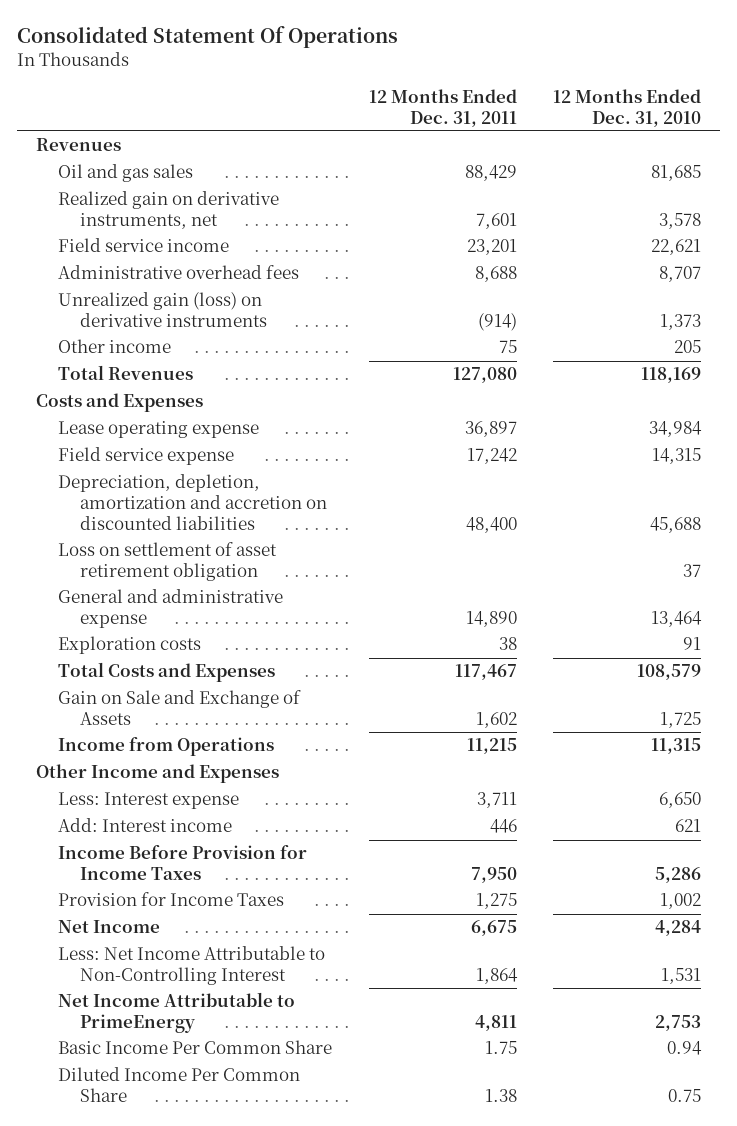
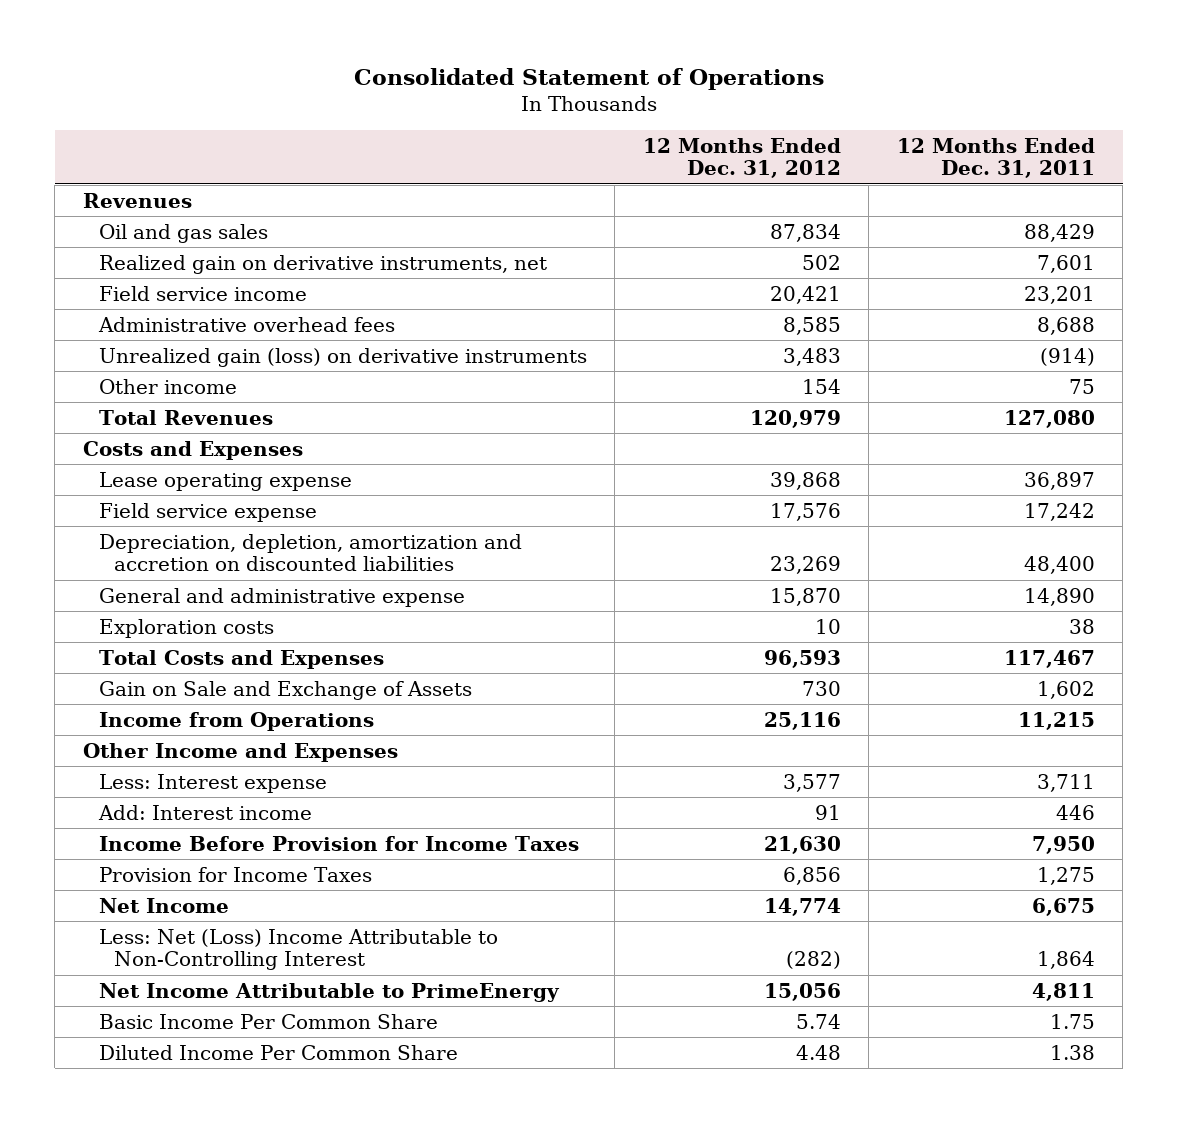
- Consolidated Statement Of Operations
+ Consolidated Statement of Operations
- | 12 Months Ended Dec. 31, 2011 | 12 Months Ended Dec. 31, 2010
+ | 12 Months Ended Dec. 31, 2012 | 12 Months Ended Dec. 31, 2011
- Loss on settlement of asset retirement obligation | | 37
- Less: Net Income Attributable to Non-Controlling Interest | 1,864 | 1,531
+ Less: Net (Loss) Income Attributable to Non-Controlling Interest | (282) | 1,864

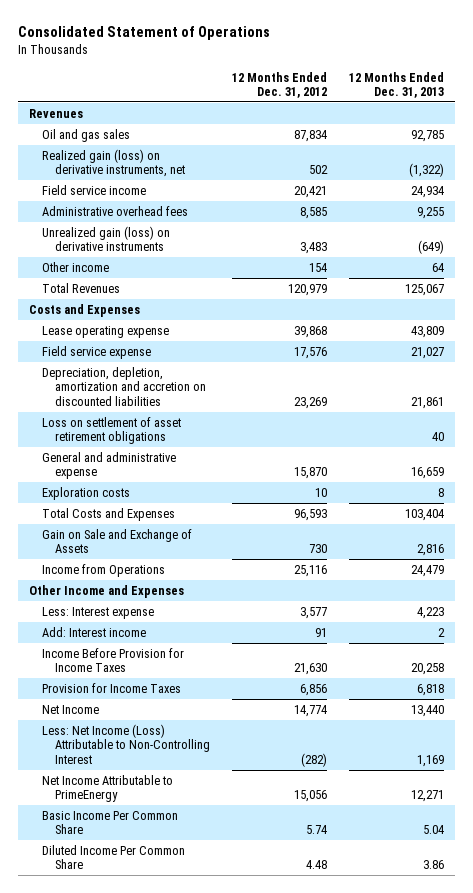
- | 12 Months Ended Dec. 31, 2012 | 12 Months Ended Dec. 31, 2011
+ | 12 Months Ended Dec. 31, 2012 | 12 Months Ended Dec. 31, 2013
- Realized gain on derivative instruments, net | 502 | 7,601
+ Realized gain (loss) on derivative instruments, net | 502 | (1,322)
+ Loss on settlement of asset retirement obligations | | 40
- Less: Net (Loss) Income Attributable to Non-Controlling Interest | (282) | 1,864
+ Less: Net Income (Loss) Attributable to Non-Controlling Interest | (282) | 1,169

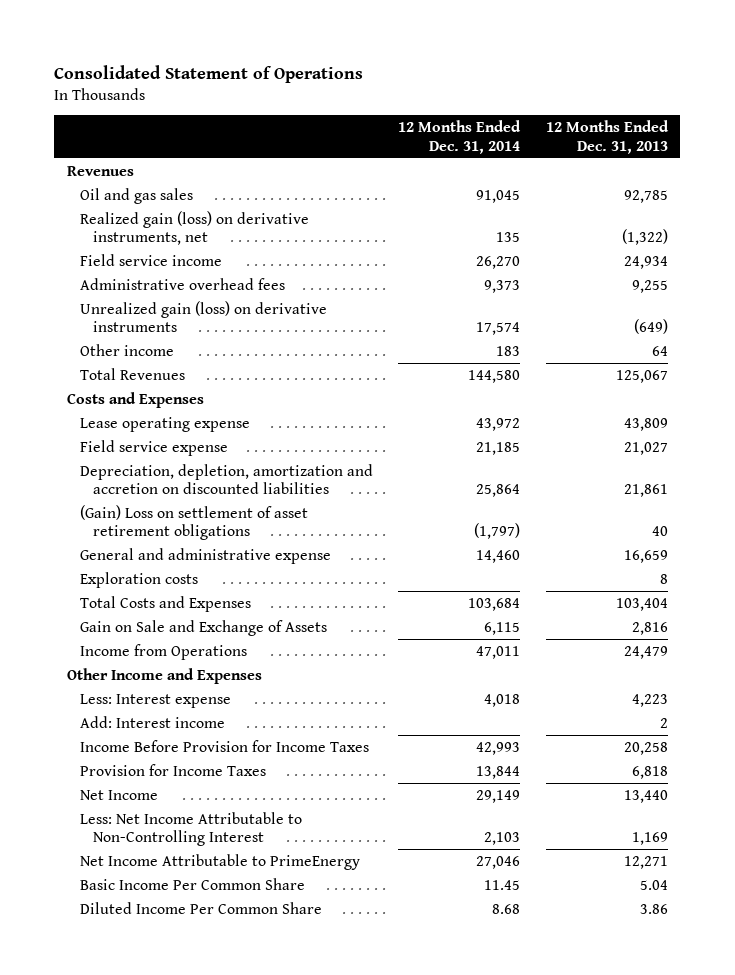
- | 12 Months Ended Dec. 31, 2012 | 12 Months Ended Dec. 31, 2013
+ | 12 Months Ended Dec. 31, 2014 | 12 Months Ended Dec. 31, 2013
- Loss on settlement of asset retirement obligations | | 40
+ (Gain) Loss on settlement of asset retirement obligations | (1,797) | 40
- Less: Net Income (Loss) Attributable to Non-Controlling Interest | (282) | 1,169
+ Less: Net Income Attributable to Non-Controlling Interest | 2,103 | 1,169

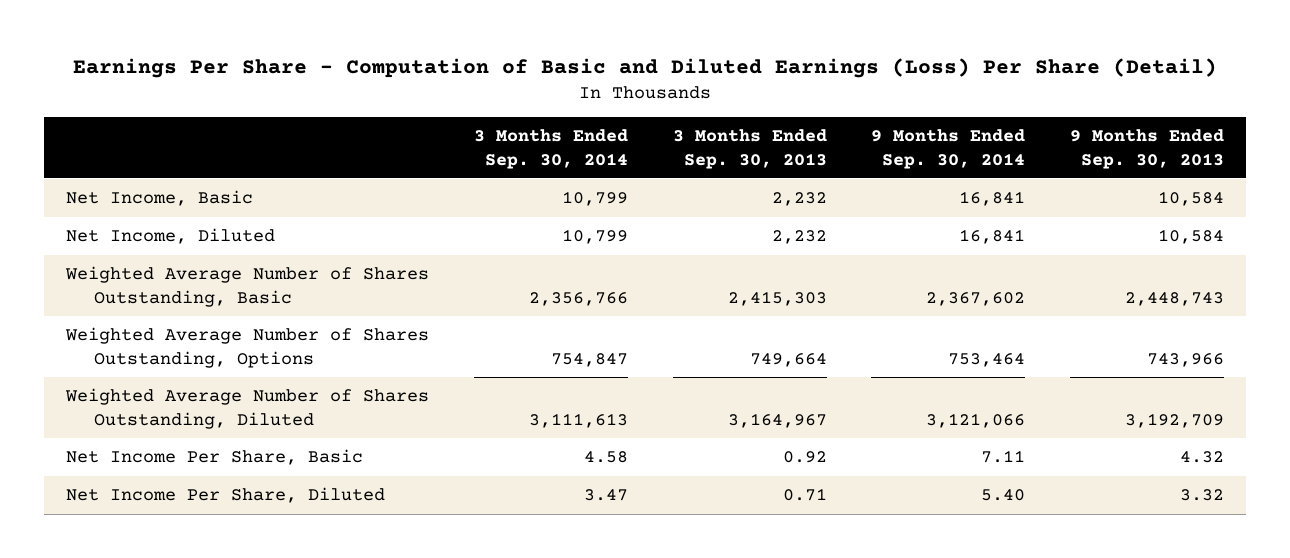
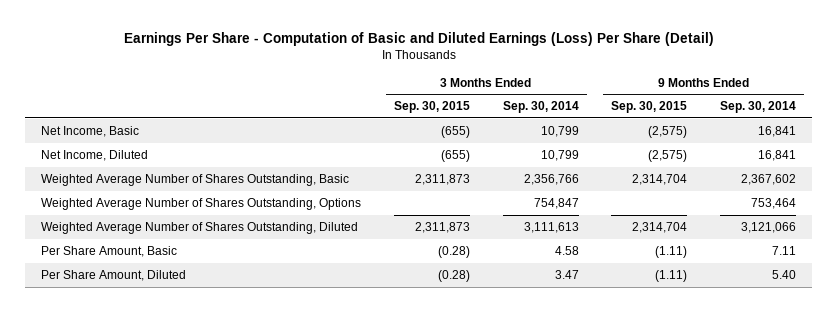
- | 3 Months Ended Sep. 30, 2014 | 3 Months Ended Sep. 30, 2013 | 9 Months Ended Sep. 30, 2014 | 9 Months Ended Sep. 30, 2013
+ | 3 Months Ended Sep. 30, 2015 | 3 Months Ended Sep. 30, 2014 | 9 Months Ended Sep. 30, 2015 | 9 Months Ended Sep. 30, 2014
- Net Income Per Share, Basic | 4.58 | 0.92 | 7.11 | 4.32
- Net Income Per Share, Diluted | 3.47 | 0.71 | 5.40 | 3.32
+ Per Share Amount, Basic | (0.28) | 4.58 | (1.11) | 7.11
+ Per Share Amount, Diluted | (0.28) | 3.47 | (1.11) | 5.40

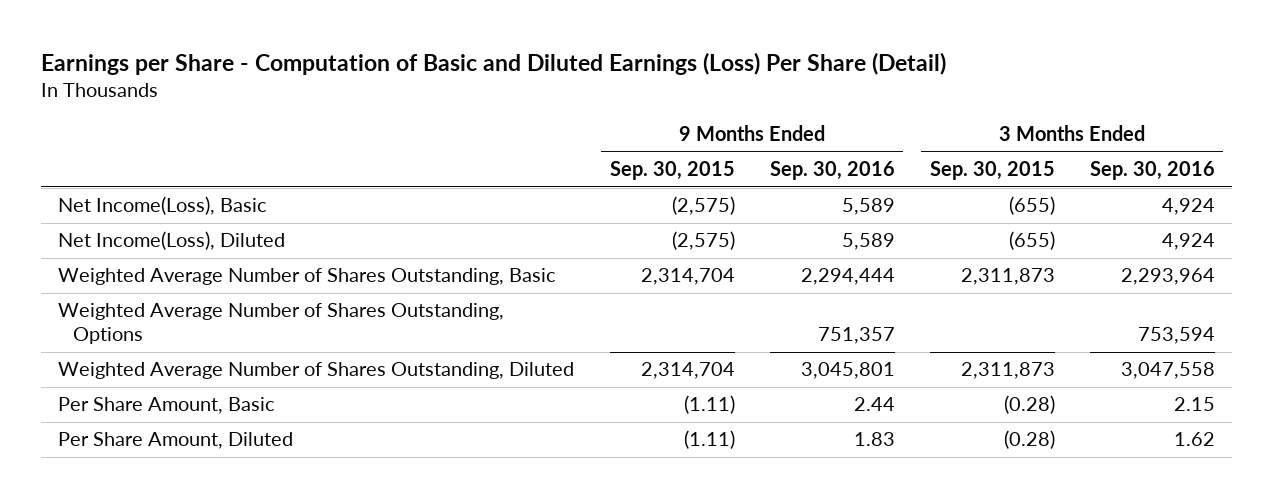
- Earnings Per Share - Computation of Basic and Diluted Earnings (Loss) Per Share (Detail)
+ Earnings per Share - Computation of Basic and Diluted Earnings (Loss) Per Share (Detail)
- | 3 Months Ended Sep. 30, 2015 | 3 Months Ended Sep. 30, 2014 | 9 Months Ended Sep. 30, 2015 | 9 Months Ended Sep. 30, 2014
+ | 9 Months Ended Sep. 30, 2015 | 9 Months Ended Sep. 30, 2016 | 3 Months Ended Sep. 30, 2015 | 3 Months Ended Sep. 30, 2016
- Net Income, Basic | (655) | 10,799 | (2,575) | 16,841
- Net Income, Diluted | (655) | 10,799 | (2,575) | 16,841
+ Net Income(Loss), Basic | (2,575) | 5,589 | (655) | 4,924
+ Net Income(Loss), Diluted | (2,575) | 5,589 | (655) | 4,924

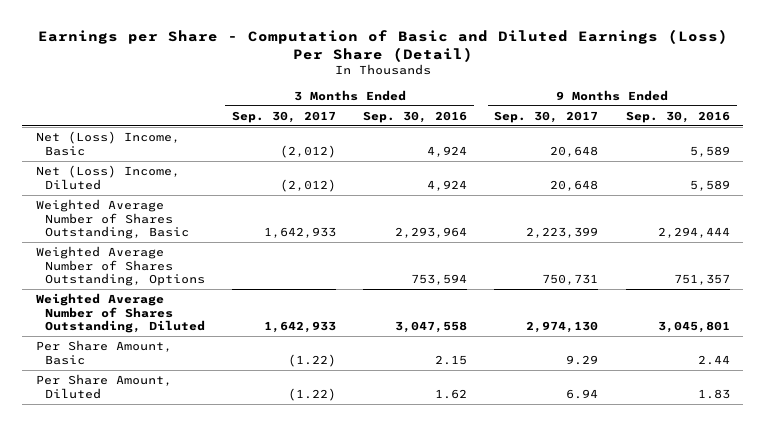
- | 9 Months Ended Sep. 30, 2015 | 9 Months Ended Sep. 30, 2016 | 3 Months Ended Sep. 30, 2015 | 3 Months Ended Sep. 30, 2016
+ | 3 Months Ended Sep. 30, 2017 | 3 Months Ended Sep. 30, 2016 | 9 Months Ended Sep. 30, 2017 | 9 Months Ended Sep. 30, 2016
- Net Income(Loss), Basic | (2,575) | 5,589 | (655) | 4,924
- Net Income(Loss), Diluted | (2,575) | 5,589 | (655) | 4,924
+ Net (Loss) Income, Basic | (2,012) | 4,924 | 20,648 | 5,589
+ Net (Loss) Income, Diluted | (2,012) | 4,924 | 20,648 | 5,589

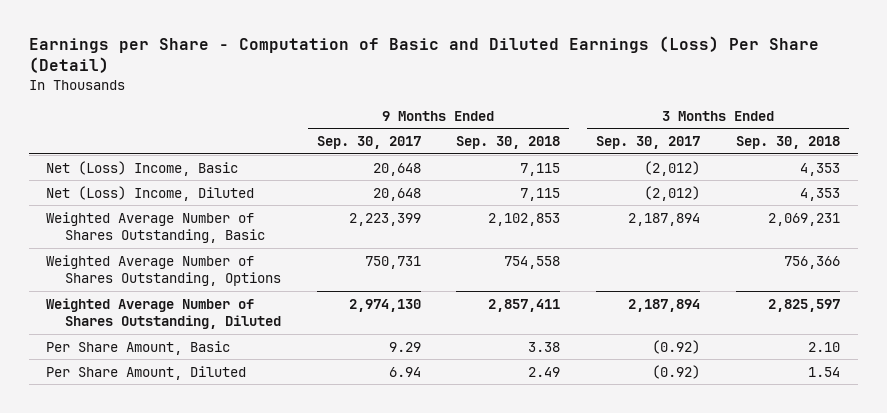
- | 3 Months Ended Sep. 30, 2017 | 3 Months Ended Sep. 30, 2016 | 9 Months Ended Sep. 30, 2017 | 9 Months Ended Sep. 30, 2016
+ | 9 Months Ended Sep. 30, 2017 | 9 Months Ended Sep. 30, 2018 | 3 Months Ended Sep. 30, 2017 | 3 Months Ended Sep. 30, 2018
- Weighted Average Number of Shares Outstanding, Basic | 1,642,933 | 2,293,964 | 2,223,399 | 2,294,444
+ Weighted Average Number of Shares Outstanding, Basic | 2,223,399 | 2,102,853 | 2,187,894 | 2,069,231
- Weighted Average Number of Shares Outstanding, Diluted | 1,642,933 | 3,047,558 | 2,974,130 | 3,045,801
- Per Share Amount, Basic | (1.22) | 2.15 | 9.29 | 2.44
- Per Share Amount, Diluted | (1.22) | 1.62 | 6.94 | 1.83
+ Weighted Average Number of Shares Outstanding, Diluted | 2,974,130 | 2,857,411 | 2,187,894 | 2,825,597
+ Per Share Amount, Basic | 9.29 | 3.38 | (0.92) | 2.10
+ Per Share Amount, Diluted | 6.94 | 2.49 | (0.92) | 1.54

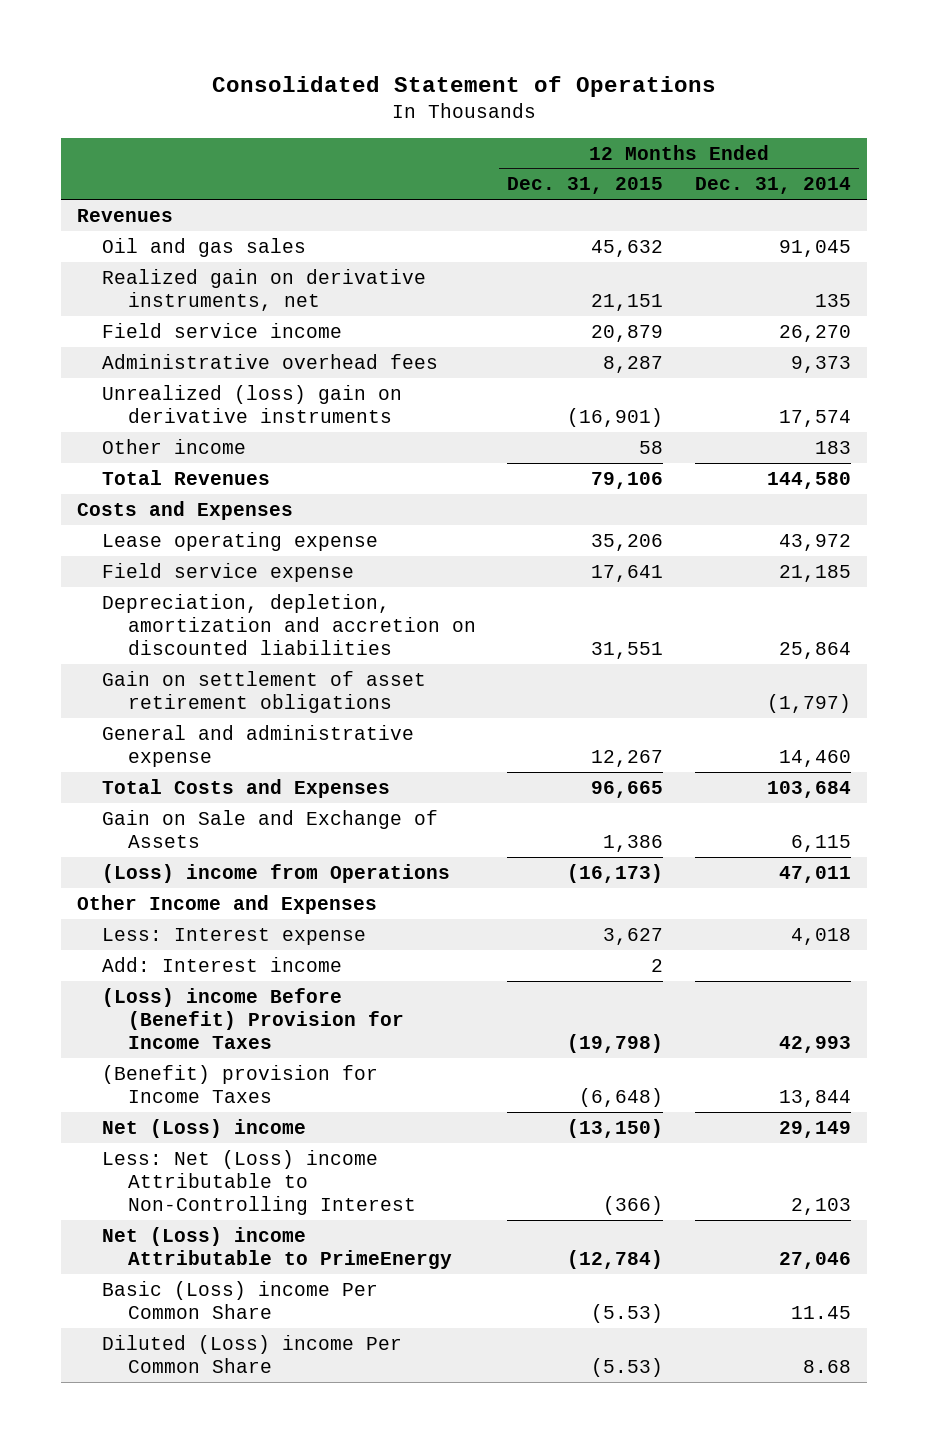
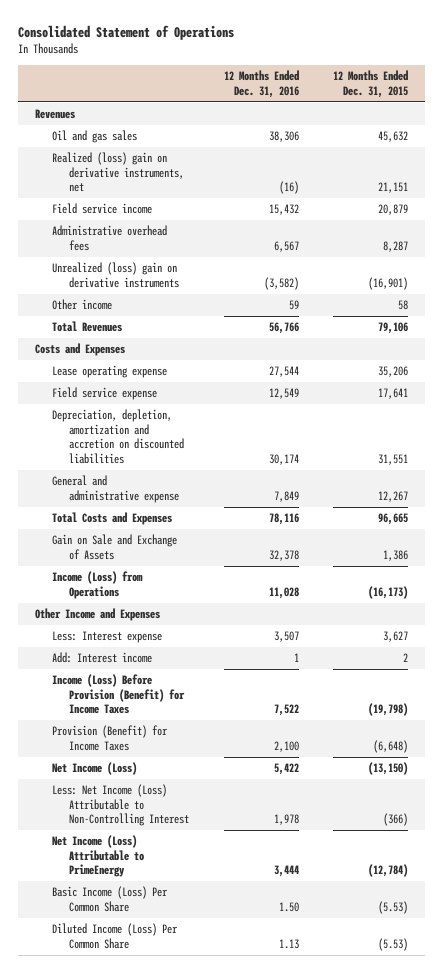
- | 12 Months Ended Dec. 31, 2015 | 12 Months Ended Dec. 31, 2014
+ | 12 Months Ended Dec. 31, 2016 | 12 Months Ended Dec. 31, 2015
- Realized gain on derivative instruments, net | 21,151 | 135
+ Realized (loss) gain on derivative instruments, net | (16) | 21,151
- Gain on settlement of asset retirement obligations | | (1,797)
- (Loss) income from Operations | (16,173) | 47,011
+ Income (Loss) from Operations | 11,028 | (16,173)
- (Loss) income Before (Benefit) Provision for Income Taxes | (19,798) | 42,993
- (Benefit) provision for Income Taxes | (6,648) | 13,844
- Net (Loss) income | (13,150) | 29,149
- Less: Net (Loss) income Attributable to Non-Controlling Interest | (366) | 2,103
- Net (Loss) income Attributable to PrimeEnergy | (12,784) | 27,046
- Basic (Loss) income Per Common Share | (5.53) | 11.45
- Diluted (Loss) income Per Common Share | (5.53) | 8.68
+ Income (Loss) Before Provision (Benefit) for Income Taxes | 7,522 | (19,798)
+ Provision (Benefit) for Income Taxes | 2,100 | (6,648)
+ Net Income (Loss) | 5,422 | (13,150)
+ Less: Net Income (Loss) Attributable to Non-Controlling Interest | 1,978 | (366)
+ Net Income (Loss) Attributable to PrimeEnergy | 3,444 | (12,784)
+ Basic Income (Loss) Per Common Share | 1.50 | (5.53)
+ Diluted Income (Loss) Per Common Share | 1.13 | (5.53)

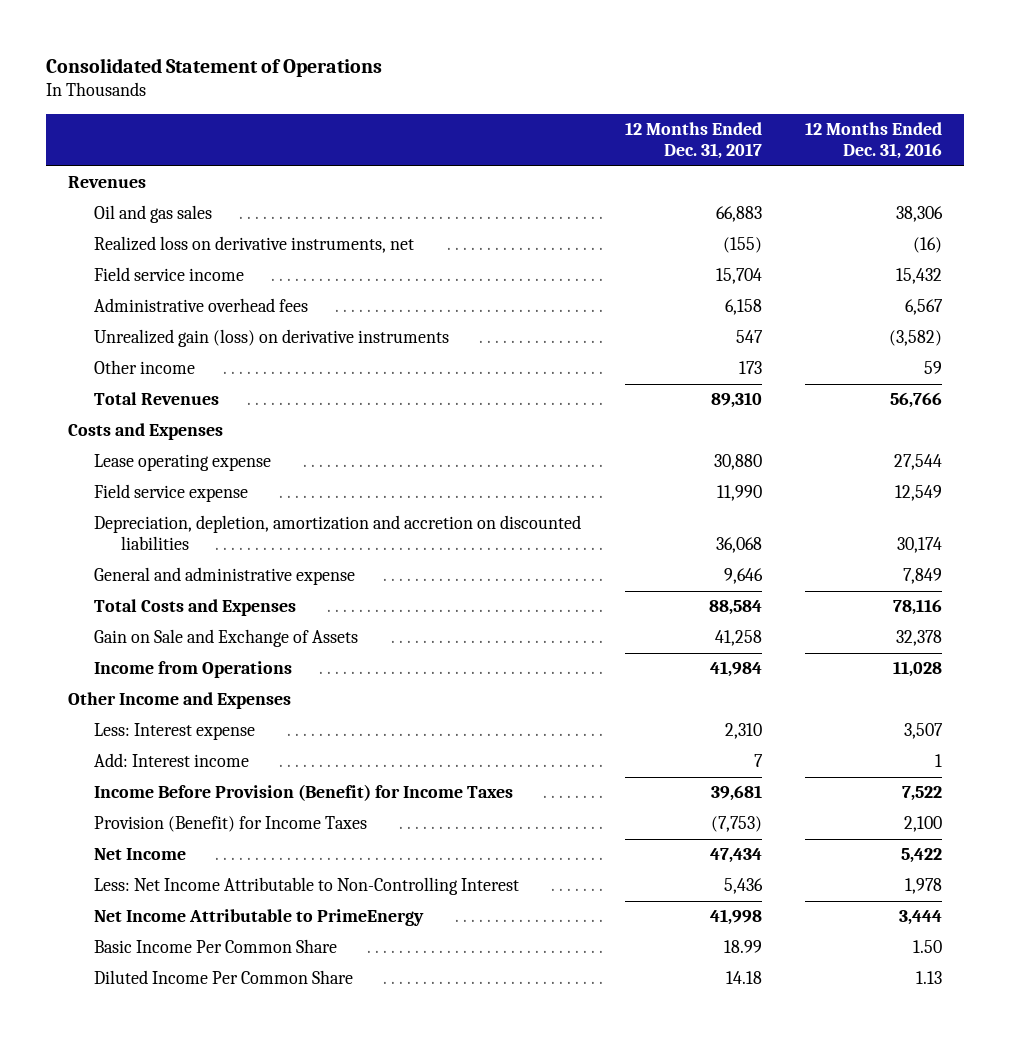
- | 12 Months Ended Dec. 31, 2016 | 12 Months Ended Dec. 31, 2015
+ | 12 Months Ended Dec. 31, 2017 | 12 Months Ended Dec. 31, 2016
- Realized (loss) gain on derivative instruments, net | (16) | 21,151
+ Realized loss on derivative instruments, net | (155) | (16)
- Unrealized (loss) gain on derivative instruments | (3,582) | (16,901)
+ Unrealized gain (loss) on derivative instruments | 547 | (3,582)
- Income (Loss) from Operations | 11,028 | (16,173)
+ Income from Operations | 41,984 | 11,028
- Income (Loss) Before Provision (Benefit) for Income Taxes | 7,522 | (19,798)
+ Income Before Provision (Benefit) for Income Taxes | 39,681 | 7,522
- Net Income (Loss) | 5,422 | (13,150)
- Less: Net Income (Loss) Attributable to Non-Controlling Interest | 1,978 | (366)
- Net Income (Loss) Attributable to PrimeEnergy | 3,444 | (12,784)
- Basic Income (Loss) Per Common Share | 1.50 | (5.53)
- Diluted Income (Loss) Per Common Share | 1.13 | (5.53)
+ Net Income | 47,434 | 5,422
+ Less: Net Income Attributable to Non-Controlling Interest | 5,436 | 1,978
+ Net Income Attributable to PrimeEnergy | 41,998 | 3,444
+ Basic Income Per Common Share | 18.99 | 1.50
+ Diluted Income Per Common Share | 14.18 | 1.13

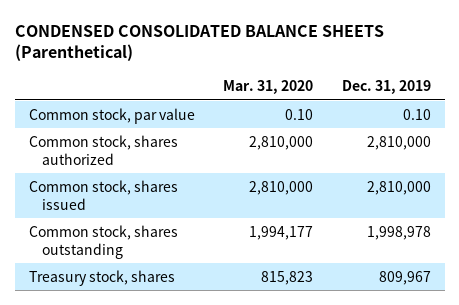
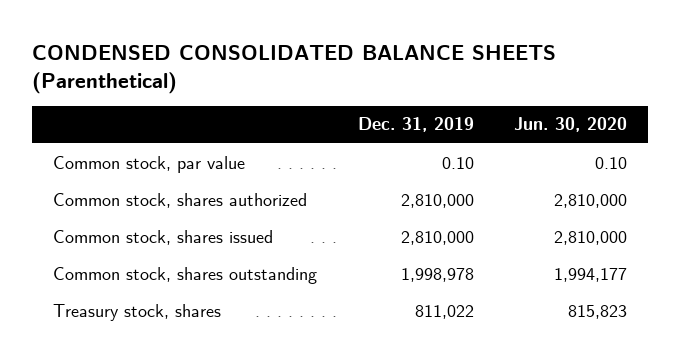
- | Mar. 31, 2020 | Dec. 31, 2019
+ | Dec. 31, 2019 | Jun. 30, 2020
- Treasury stock, shares | 815,823 | 809,967
+ Treasury stock, shares | 811,022 | 815,823

